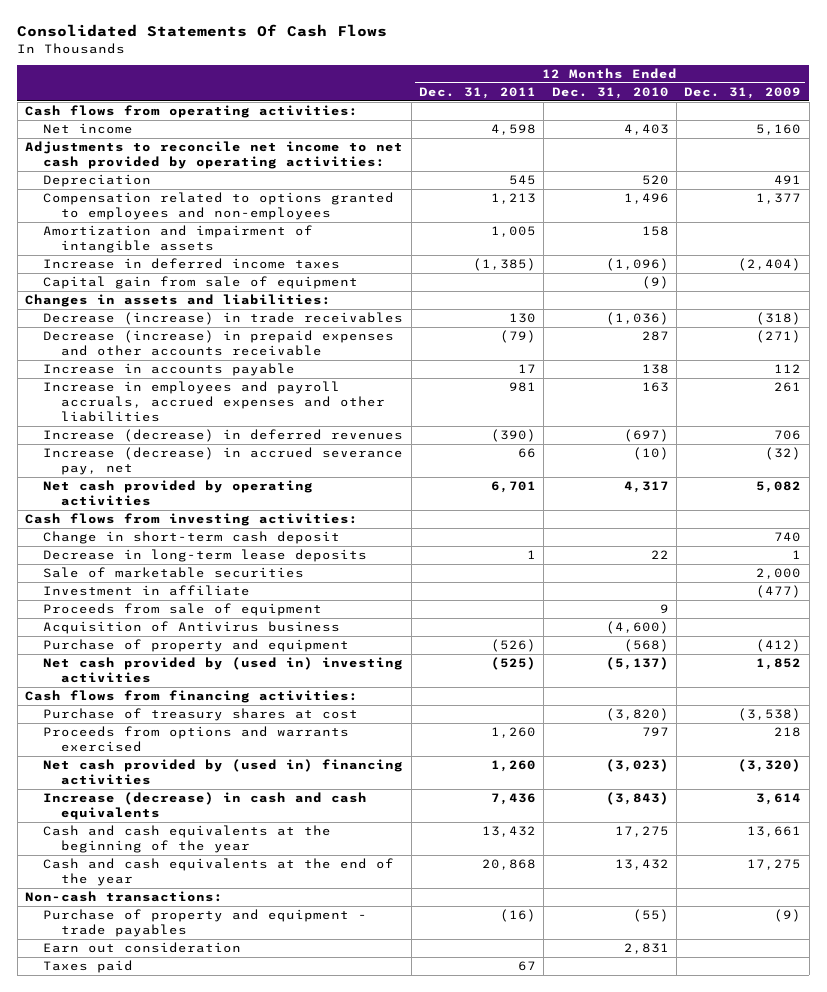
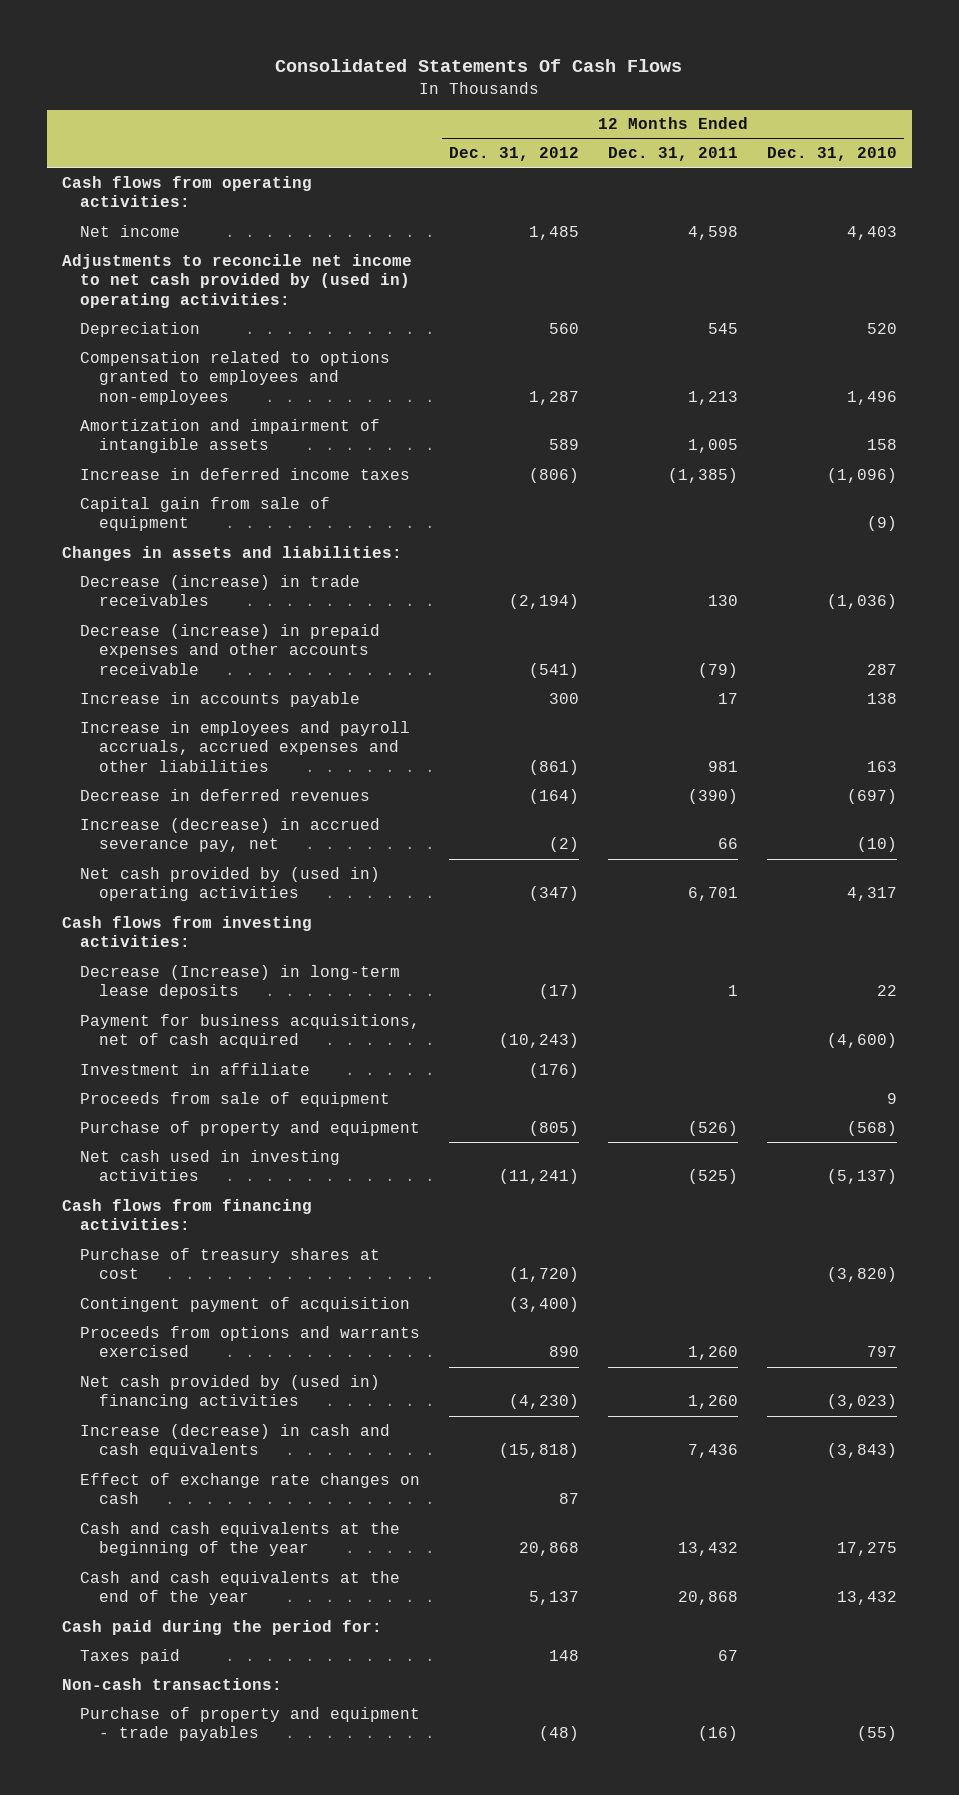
- | 12 Months Ended Dec. 31, 2011 | 12 Months Ended Dec. 31, 2010 | 12 Months Ended Dec. 31, 2009
+ | 12 Months Ended Dec. 31, 2012 | 12 Months Ended Dec. 31, 2011 | 12 Months Ended Dec. 31, 2010
- Adjustments to reconcile net income to net cash provided by operating activities:
+ Adjustments to reconcile net income to net cash provided by (used in) operating activities:
- Increase (decrease) in deferred revenues | (390) | (697) | 706
+ Decrease in deferred revenues | (164) | (390) | (697)
- Net cash provided by operating activities | 6,701 | 4,317 | 5,082
+ Net cash provided by (used in) operating activities | (347) | 6,701 | 4,317
- Change in short-term cash deposit | | | 740
- Decrease in long-term lease deposits | 1 | 22 | 1
- Sale of marketable securities | | | 2,000
+ Decrease (Increase) in long-term lease deposits | (17) | 1 | 22
+ Payment for business acquisitions, net of cash acquired | (10,243) | | (4,600)
- Acquisition of Antivirus business | | (4,600) |
- Net cash provided by (used in) investing activities | (525) | (5,137) | 1,852
+ Net cash used in investing activities | (11,241) | (525) | (5,137)
+ Contingent payment of acquisition | (3,400) | |
+ Effect of exchange rate changes on cash | 87 | |
+ Cash paid during the period for:
moved up: Taxes paid | 148 | 67 |
- Earn out consideration | | 2,831 |

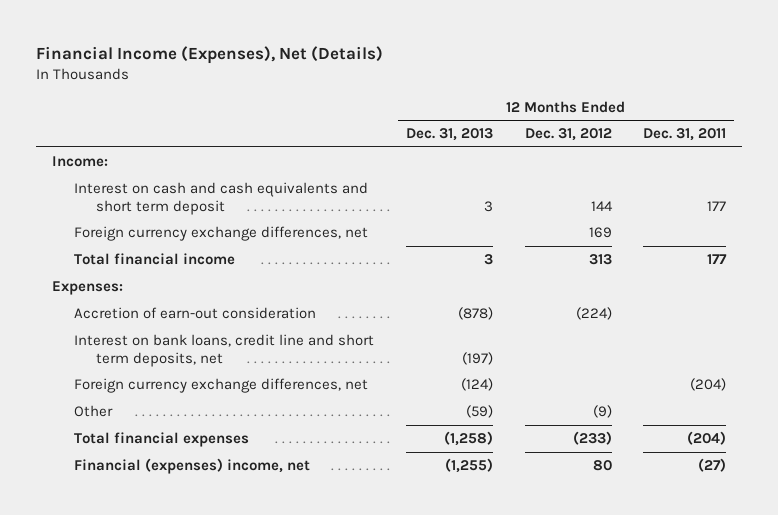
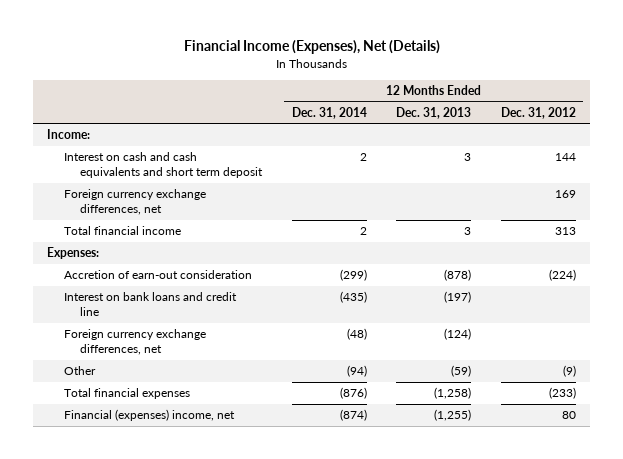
- | 12 Months Ended Dec. 31, 2013 | 12 Months Ended Dec. 31, 2012 | 12 Months Ended Dec. 31, 2011
+ | 12 Months Ended Dec. 31, 2014 | 12 Months Ended Dec. 31, 2013 | 12 Months Ended Dec. 31, 2012
- Interest on bank loans, credit line and short term deposits, net | (197) | |
+ Interest on bank loans and credit line | (435) | (197) |

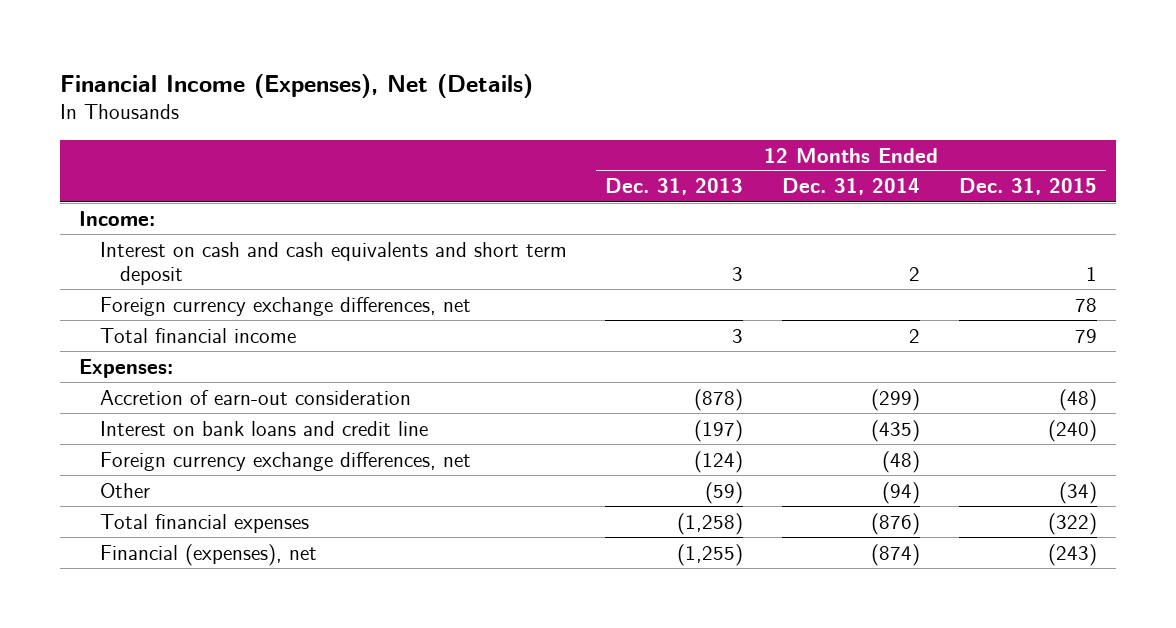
- | 12 Months Ended Dec. 31, 2014 | 12 Months Ended Dec. 31, 2013 | 12 Months Ended Dec. 31, 2012
+ | 12 Months Ended Dec. 31, 2013 | 12 Months Ended Dec. 31, 2014 | 12 Months Ended Dec. 31, 2015
- Financial (expenses) income, net | (874) | (1,255) | 80
+ Financial (expenses), net | (1,255) | (874) | (243)

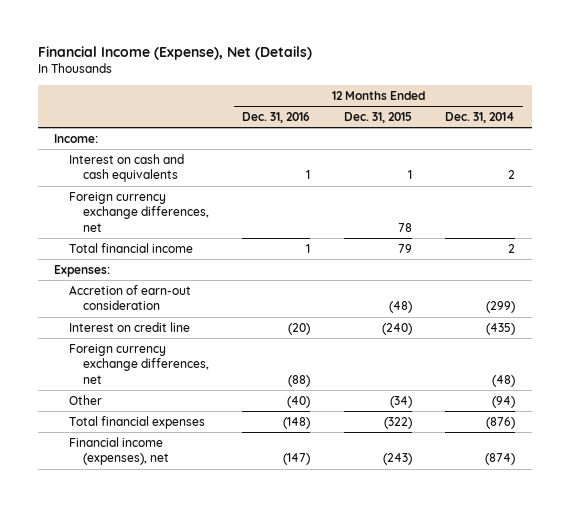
- Financial Income (Expenses), Net (Details)
+ Financial Income (Expense), Net (Details)
- | 12 Months Ended Dec. 31, 2013 | 12 Months Ended Dec. 31, 2014 | 12 Months Ended Dec. 31, 2015
+ | 12 Months Ended Dec. 31, 2016 | 12 Months Ended Dec. 31, 2015 | 12 Months Ended Dec. 31, 2014
- Interest on cash and cash equivalents and short term deposit | 3 | 2 | 1
+ Interest on cash and cash equivalents | 1 | 1 | 2
- Interest on bank loans and credit line | (197) | (435) | (240)
+ Interest on credit line | (20) | (240) | (435)
- Financial (expenses), net | (1,255) | (874) | (243)
+ Financial income (expenses), net | (147) | (243) | (874)

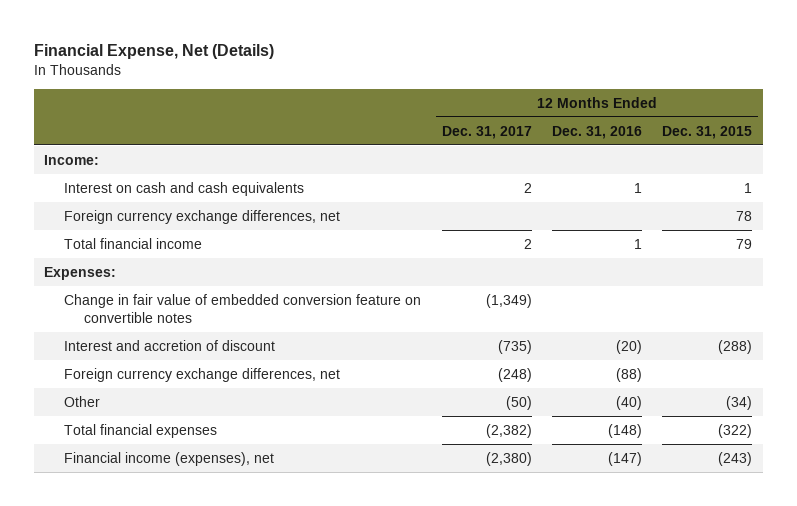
- Financial Income (Expense), Net (Details)
+ Financial Expense, Net (Details)
- | 12 Months Ended Dec. 31, 2016 | 12 Months Ended Dec. 31, 2015 | 12 Months Ended Dec. 31, 2014
+ | 12 Months Ended Dec. 31, 2017 | 12 Months Ended Dec. 31, 2016 | 12 Months Ended Dec. 31, 2015
- Accretion of earn-out consideration | | (48) | (299)
- Interest on credit line | (20) | (240) | (435)
+ Change in fair value of embedded conversion feature on convertible notes | (1,349) | |
+ Interest and accretion of discount | (735) | (20) | (288)

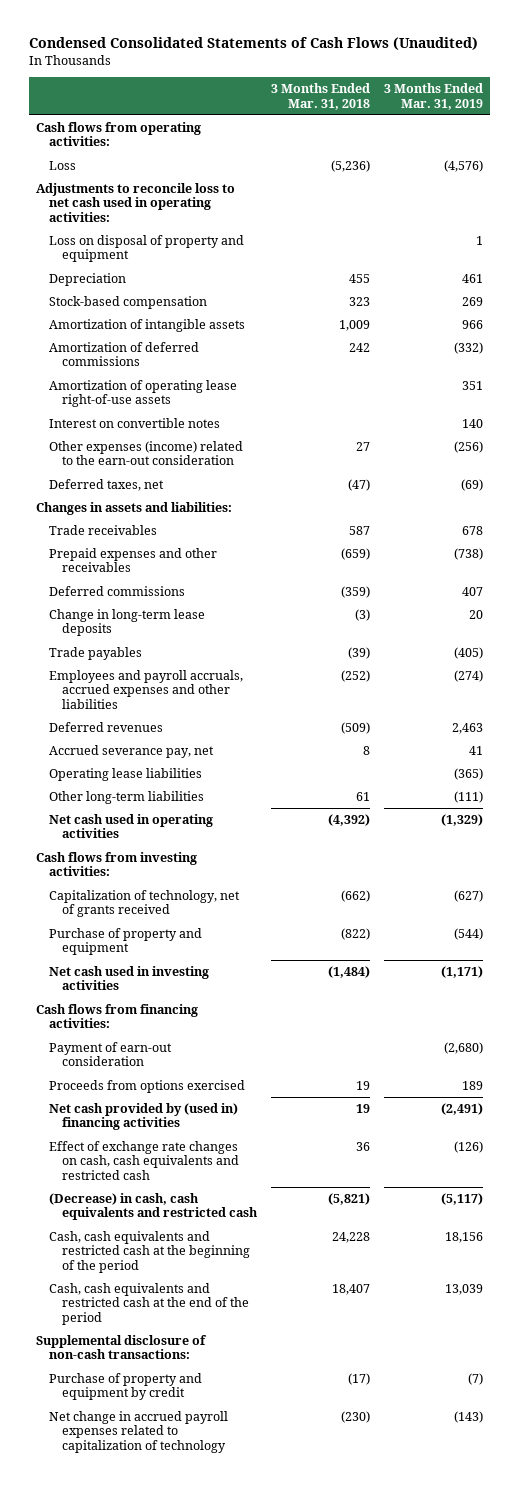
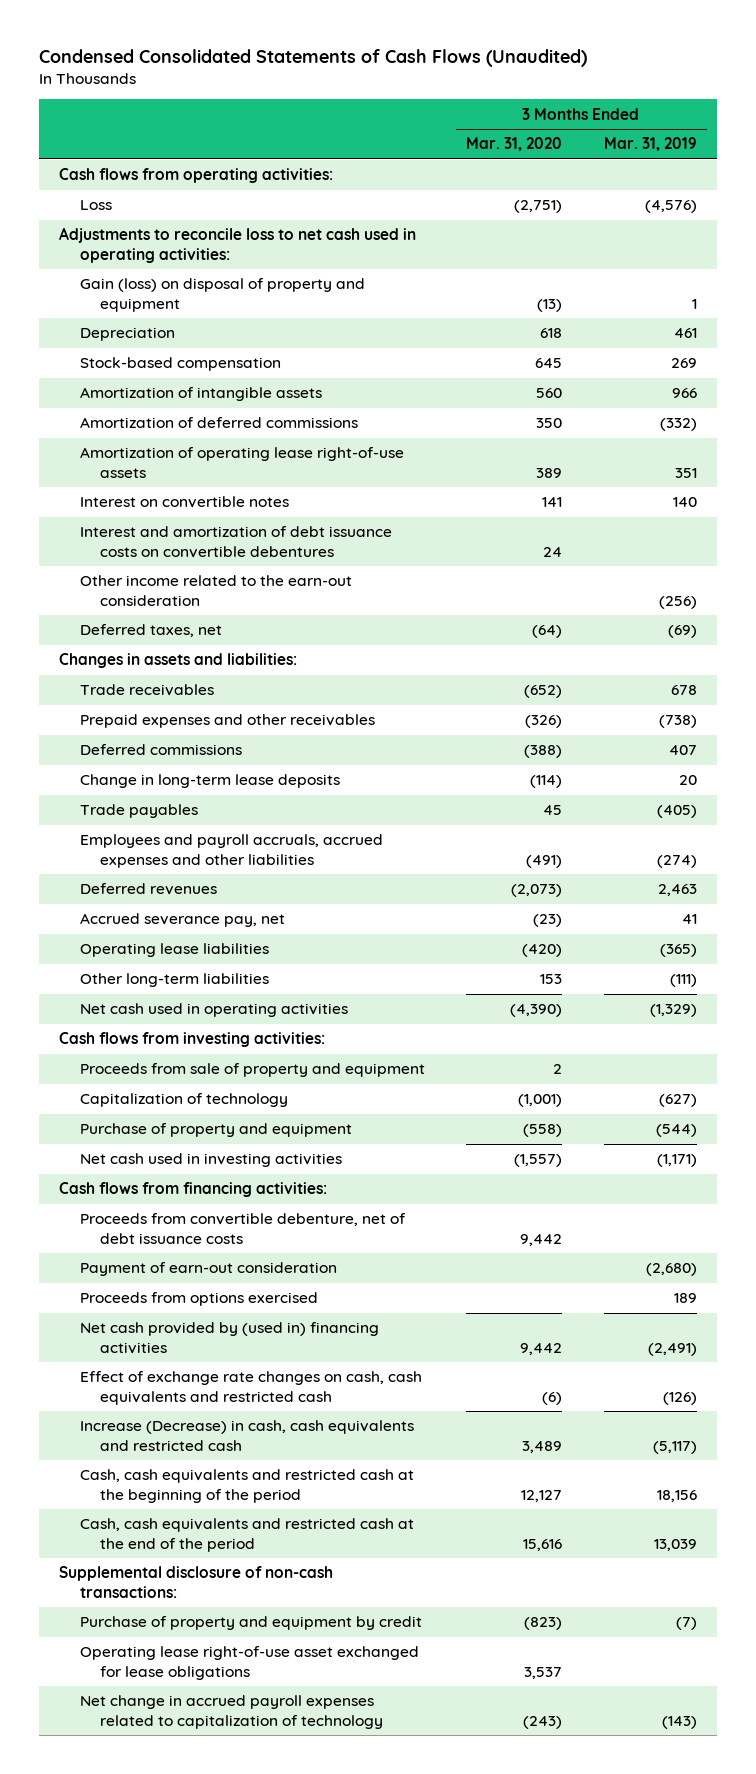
- | 3 Months Ended Mar. 31, 2018 | 3 Months Ended Mar. 31, 2019
+ | 3 Months Ended Mar. 31, 2020 | 3 Months Ended Mar. 31, 2019
- Loss on disposal of property and equipment | | 1
+ Gain (loss) on disposal of property and equipment | (13) | 1
- Other expenses (income) related to the earn-out consideration | 27 | (256)
+ Interest and amortization of debt issuance costs on convertible debentures | 24 |
+ Other income related to the earn-out consideration | | (256)
- Capitalization of technology, net of grants received | (662) | (627)
+ Proceeds from sale of property and equipment | 2 |
+ Capitalization of technology | (1,001) | (627)
+ Proceeds from convertible debenture, net of debt issuance costs | 9,442 |
- (Decrease) in cash, cash equivalents and restricted cash | (5,821) | (5,117)
+ Increase (Decrease) in cash, cash equivalents and restricted cash | 3,489 | (5,117)
+ Operating lease right-of-use asset exchanged for lease obligations | 3,537 |

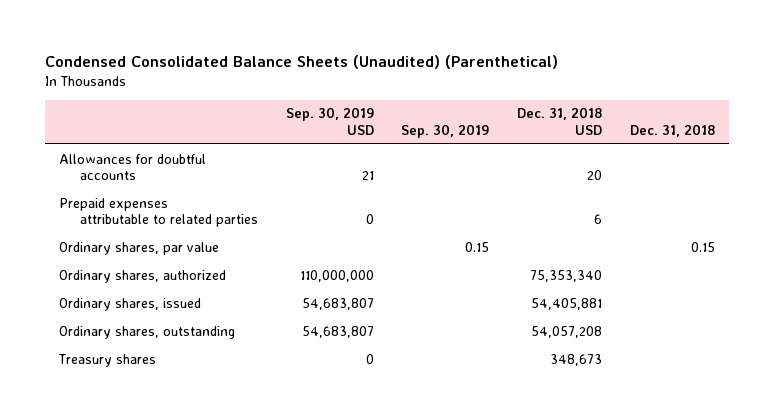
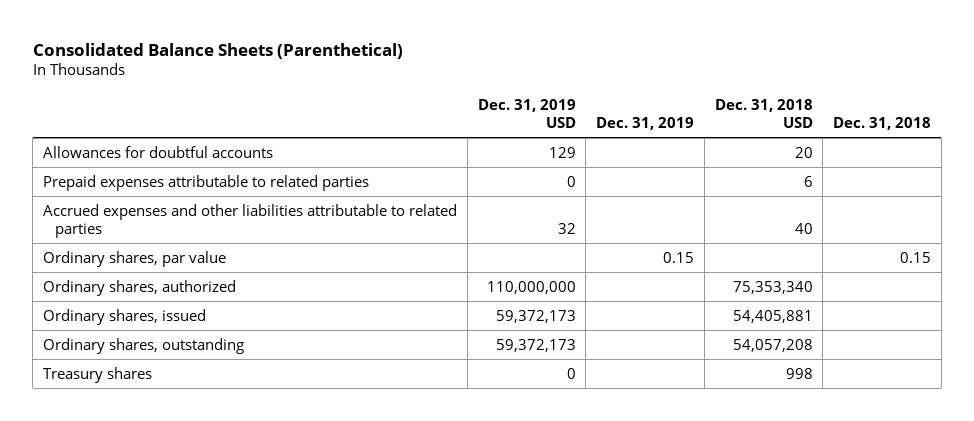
- Condensed Consolidated Balance Sheets (Unaudited) (Parenthetical)
+ Consolidated Balance Sheets (Parenthetical)
- | Sep. 30, 2019 USD | Sep. 30, 2019 | Dec. 31, 2018 USD | Dec. 31, 2018
+ | Dec. 31, 2019 USD | Dec. 31, 2019 | Dec. 31, 2018 USD | Dec. 31, 2018
+ Accrued expenses and other liabilities attributable to related parties | 32 | | 40 |
- Treasury shares | 0 | | 348,673 |
+ Treasury shares | 0 | | 998 |

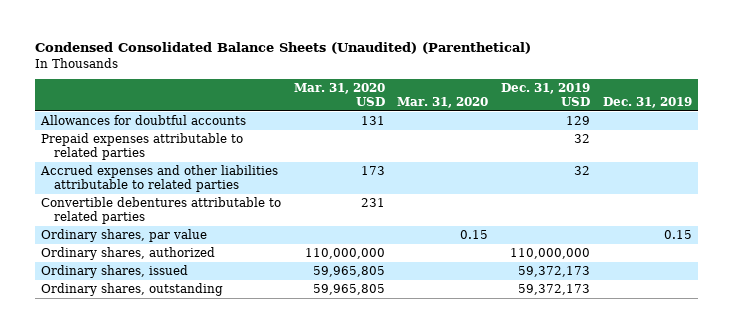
- Consolidated Balance Sheets (Parenthetical)
+ Condensed Consolidated Balance Sheets (Unaudited) (Parenthetical)
- | Dec. 31, 2019 USD | Dec. 31, 2019 | Dec. 31, 2018 USD | Dec. 31, 2018
+ | Mar. 31, 2020 USD | Mar. 31, 2020 | Dec. 31, 2019 USD | Dec. 31, 2019
- Prepaid expenses attributable to related parties | 0 | | 6 |
+ Prepaid expenses attributable to related parties | | | 32 |
+ Convertible debentures attributable to related parties | 231 | | |
- Treasury shares | 0 | | 998 |

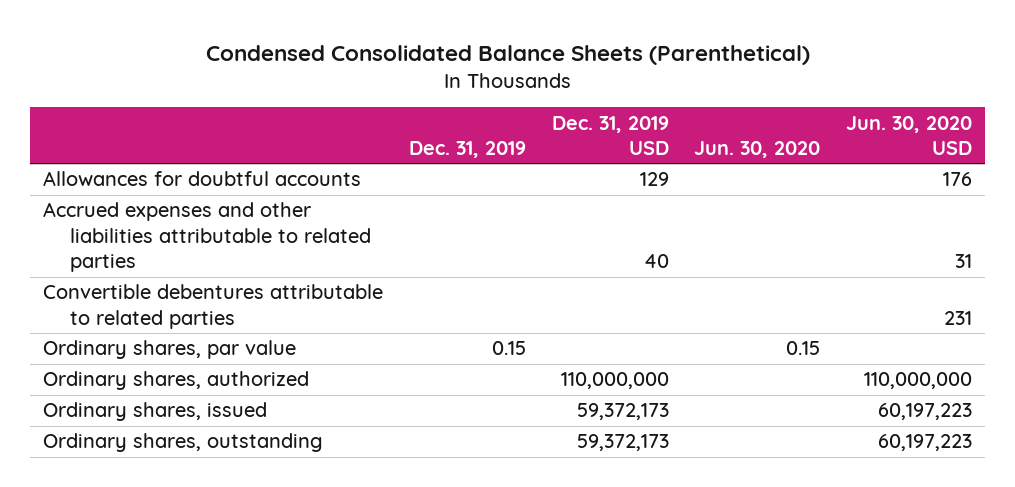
- Condensed Consolidated Balance Sheets (Unaudited) (Parenthetical)
+ Condensed Consolidated Balance Sheets (Parenthetical)
- | Mar. 31, 2020 USD | Mar. 31, 2020 | Dec. 31, 2019 USD | Dec. 31, 2019
+ | Dec. 31, 2019 | Dec. 31, 2019 USD | Jun. 30, 2020 | Jun. 30, 2020 USD
- Prepaid expenses attributable to related parties | | | 32 |
- Accrued expenses and other liabilities attributable to related parties | 173 | | 32 |
+ Accrued expenses and other liabilities attributable to related parties | | 40 | | 31

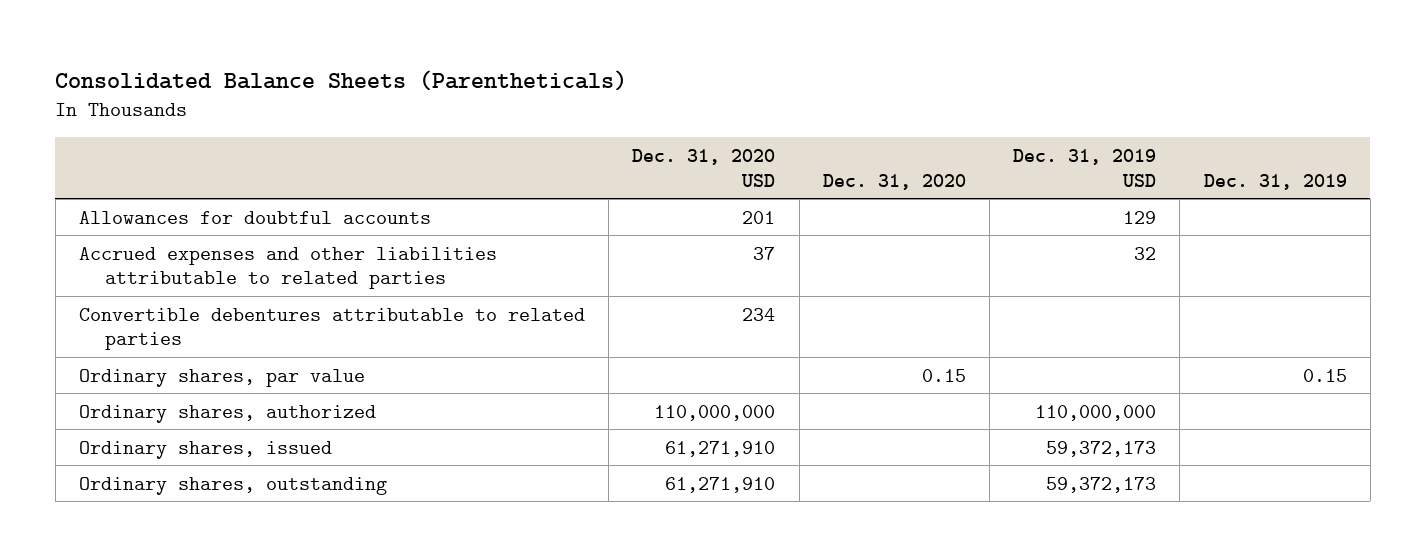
- Condensed Consolidated Balance Sheets (Parenthetical)
+ Consolidated Balance Sheets (Parentheticals)
- | Dec. 31, 2019 | Dec. 31, 2019 USD | Jun. 30, 2020 | Jun. 30, 2020 USD
+ | Dec. 31, 2020 USD | Dec. 31, 2020 | Dec. 31, 2019 USD | Dec. 31, 2019
- Accrued expenses and other liabilities attributable to related parties | | 40 | | 31
+ Accrued expenses and other liabilities attributable to related parties | 37 | | 32 |

